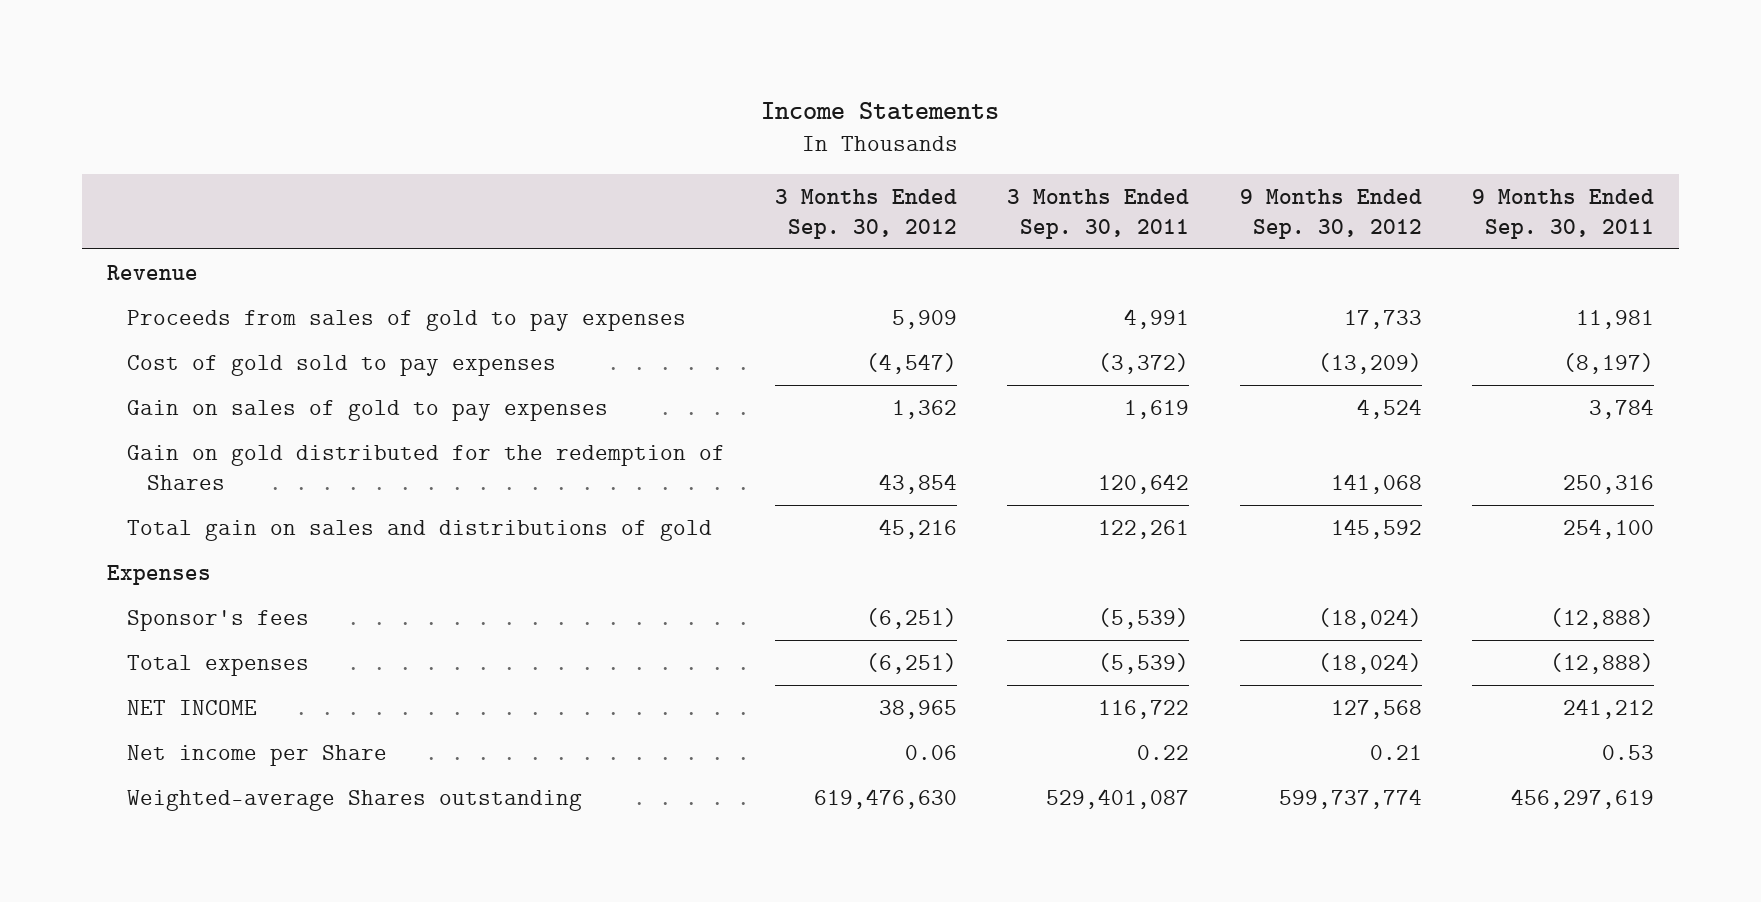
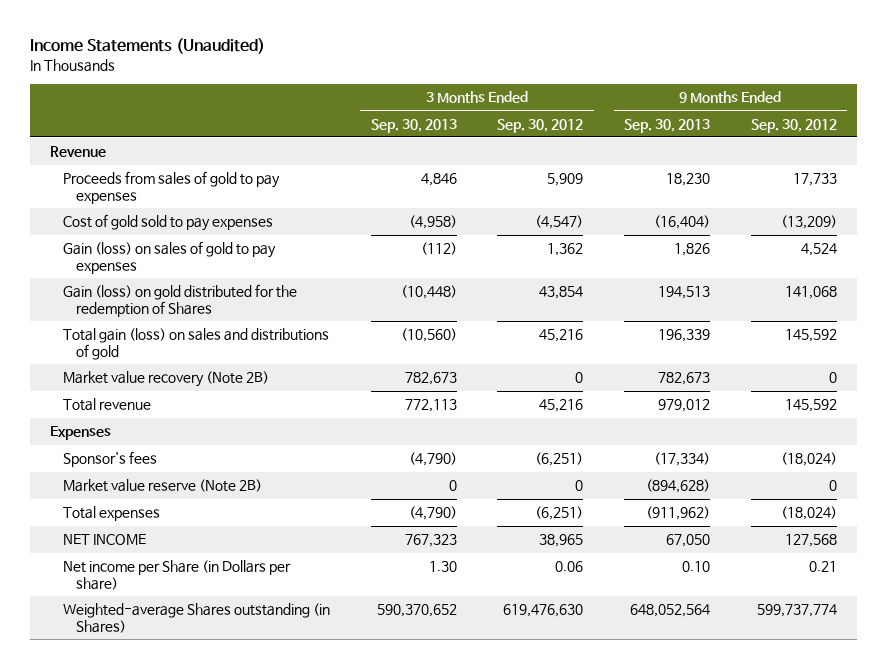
- Income Statements
+ Income Statements (Unaudited)
- | 3 Months Ended Sep. 30, 2012 | 3 Months Ended Sep. 30, 2011 | 9 Months Ended Sep. 30, 2012 | 9 Months Ended Sep. 30, 2011
+ | 3 Months Ended Sep. 30, 2013 | 3 Months Ended Sep. 30, 2012 | 9 Months Ended Sep. 30, 2013 | 9 Months Ended Sep. 30, 2012
- Gain on sales of gold to pay expenses | 1,362 | 1,619 | 4,524 | 3,784
- Gain on gold distributed for the redemption of Shares | 43,854 | 120,642 | 141,068 | 250,316
- Total gain on sales and distributions of gold | 45,216 | 122,261 | 145,592 | 254,100
+ Gain (loss) on sales of gold to pay expenses | (112) | 1,362 | 1,826 | 4,524
+ Gain (loss) on gold distributed for the redemption of Shares | (10,448) | 43,854 | 194,513 | 141,068
+ Total gain (loss) on sales and distributions of gold | (10,560) | 45,216 | 196,339 | 145,592
+ Market value recovery (Note 2B) | 782,673 | 0 | 782,673 | 0
+ Total revenue | 772,113 | 45,216 | 979,012 | 145,592
+ Market value reserve (Note 2B) | 0 | 0 | (894,628) | 0
- Net income per Share | 0.06 | 0.22 | 0.21 | 0.53
- Weighted-average Shares outstanding | 619,476,630 | 529,401,087 | 599,737,774 | 456,297,619
+ Net income per Share (in Dollars per share) | 1.30 | 0.06 | 0.10 | 0.21
+ Weighted-average Shares outstanding (in Shares) | 590,370,652 | 619,476,630 | 648,052,564 | 599,737,774

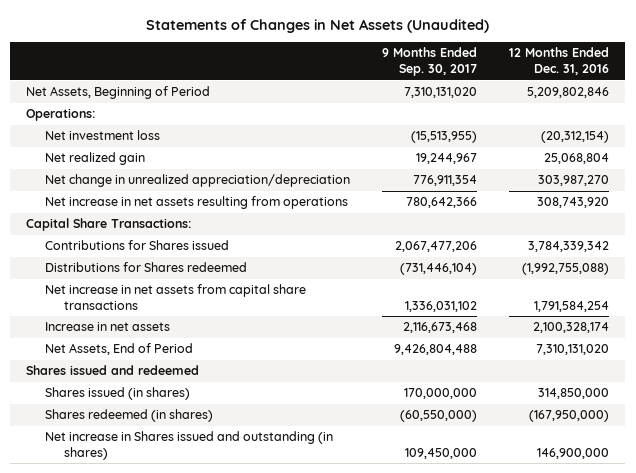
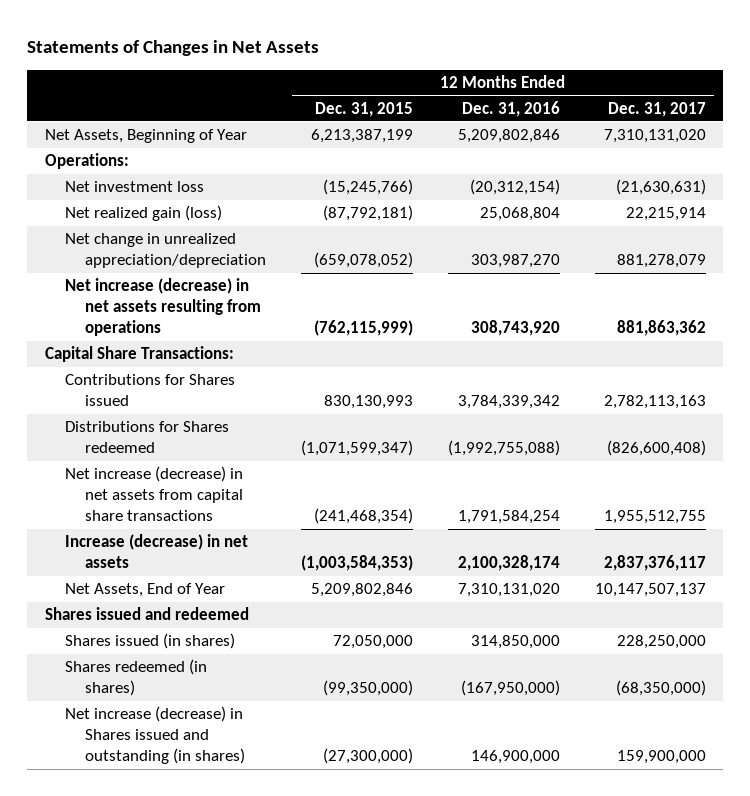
- Statements of Changes in Net Assets (Unaudited)
+ Statements of Changes in Net Assets
- | 9 Months Ended Sep. 30, 2017 | 12 Months Ended Dec. 31, 2016
+ | 12 Months Ended Dec. 31, 2015 | 12 Months Ended Dec. 31, 2016 | 12 Months Ended Dec. 31, 2017
- Net Assets, Beginning of Period | 7,310,131,020 | 5,209,802,846
+ Net Assets, Beginning of Year | 6,213,387,199 | 5,209,802,846 | 7,310,131,020
- Net realized gain | 19,244,967 | 25,068,804
+ Net realized gain (loss) | (87,792,181) | 25,068,804 | 22,215,914
- Net increase in net assets resulting from operations | 780,642,366 | 308,743,920
+ Net increase (decrease) in net assets resulting from operations | (762,115,999) | 308,743,920 | 881,863,362
- Net increase in net assets from capital share transactions | 1,336,031,102 | 1,791,584,254
- Increase in net assets | 2,116,673,468 | 2,100,328,174
- Net Assets, End of Period | 9,426,804,488 | 7,310,131,020
+ Net increase (decrease) in net assets from capital share transactions | (241,468,354) | 1,791,584,254 | 1,955,512,755
+ Increase (decrease) in net assets | (1,003,584,353) | 2,100,328,174 | 2,837,376,117
+ Net Assets, End of Year | 5,209,802,846 | 7,310,131,020 | 10,147,507,137
- Net increase in Shares issued and outstanding (in shares) | 109,450,000 | 146,900,000
+ Net increase (decrease) in Shares issued and outstanding (in shares) | (27,300,000) | 146,900,000 | 159,900,000

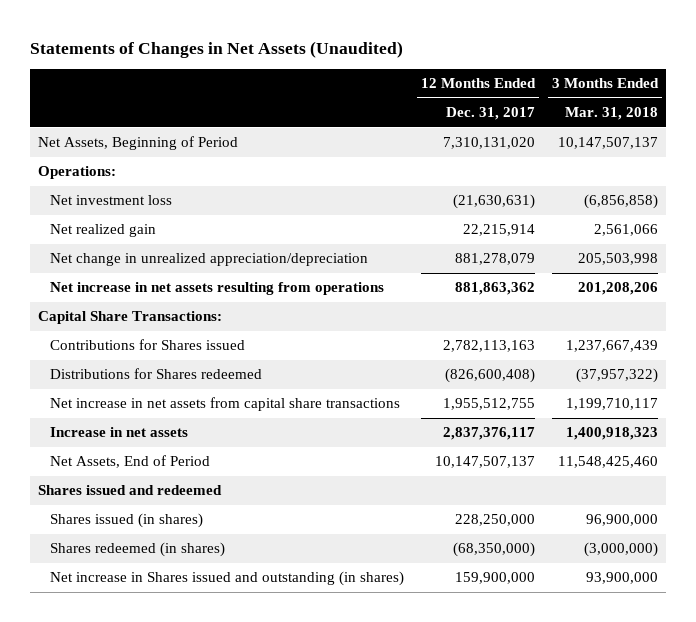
- Statements of Changes in Net Assets
+ Statements of Changes in Net Assets (Unaudited)
- | 12 Months Ended Dec. 31, 2015 | 12 Months Ended Dec. 31, 2016 | 12 Months Ended Dec. 31, 2017
+ | 12 Months Ended Dec. 31, 2017 | 3 Months Ended Mar. 31, 2018
- Net Assets, Beginning of Year | 6,213,387,199 | 5,209,802,846 | 7,310,131,020
+ Net Assets, Beginning of Period | 7,310,131,020 | 10,147,507,137
- Net realized gain (loss) | (87,792,181) | 25,068,804 | 22,215,914
+ Net realized gain | 22,215,914 | 2,561,066
- Net increase (decrease) in net assets resulting from operations | (762,115,999) | 308,743,920 | 881,863,362
+ Net increase in net assets resulting from operations | 881,863,362 | 201,208,206
- Net increase (decrease) in net assets from capital share transactions | (241,468,354) | 1,791,584,254 | 1,955,512,755
- Increase (decrease) in net assets | (1,003,584,353) | 2,100,328,174 | 2,837,376,117
- Net Assets, End of Year | 5,209,802,846 | 7,310,131,020 | 10,147,507,137
+ Net increase in net assets from capital share transactions | 1,955,512,755 | 1,199,710,117
+ Increase in net assets | 2,837,376,117 | 1,400,918,323
+ Net Assets, End of Period | 10,147,507,137 | 11,548,425,460
- Net increase (decrease) in Shares issued and outstanding (in shares) | (27,300,000) | 146,900,000 | 159,900,000
+ Net increase in Shares issued and outstanding (in shares) | 159,900,000 | 93,900,000

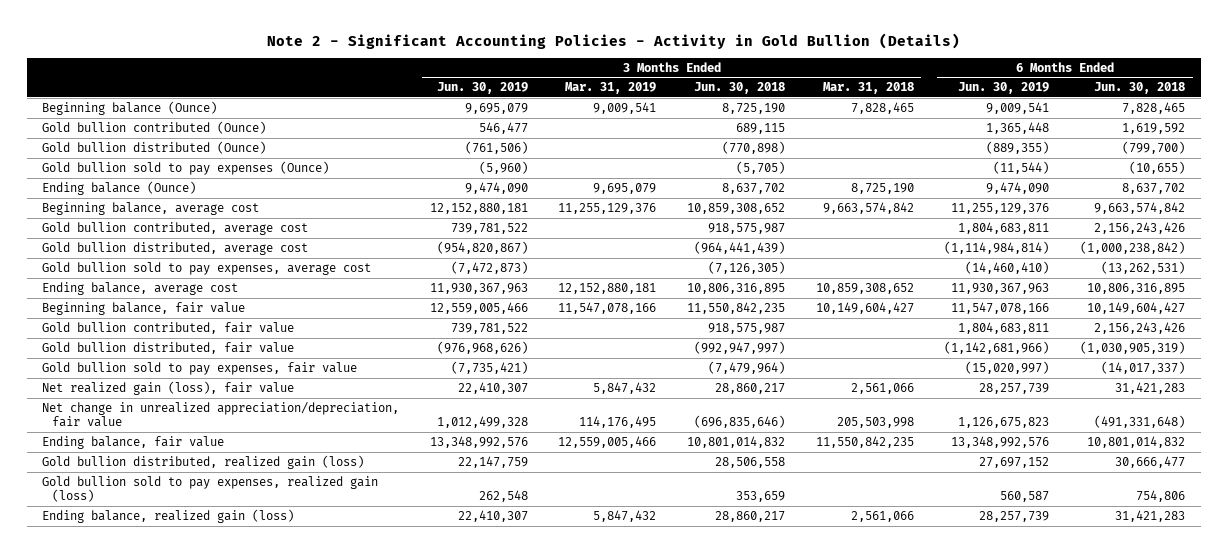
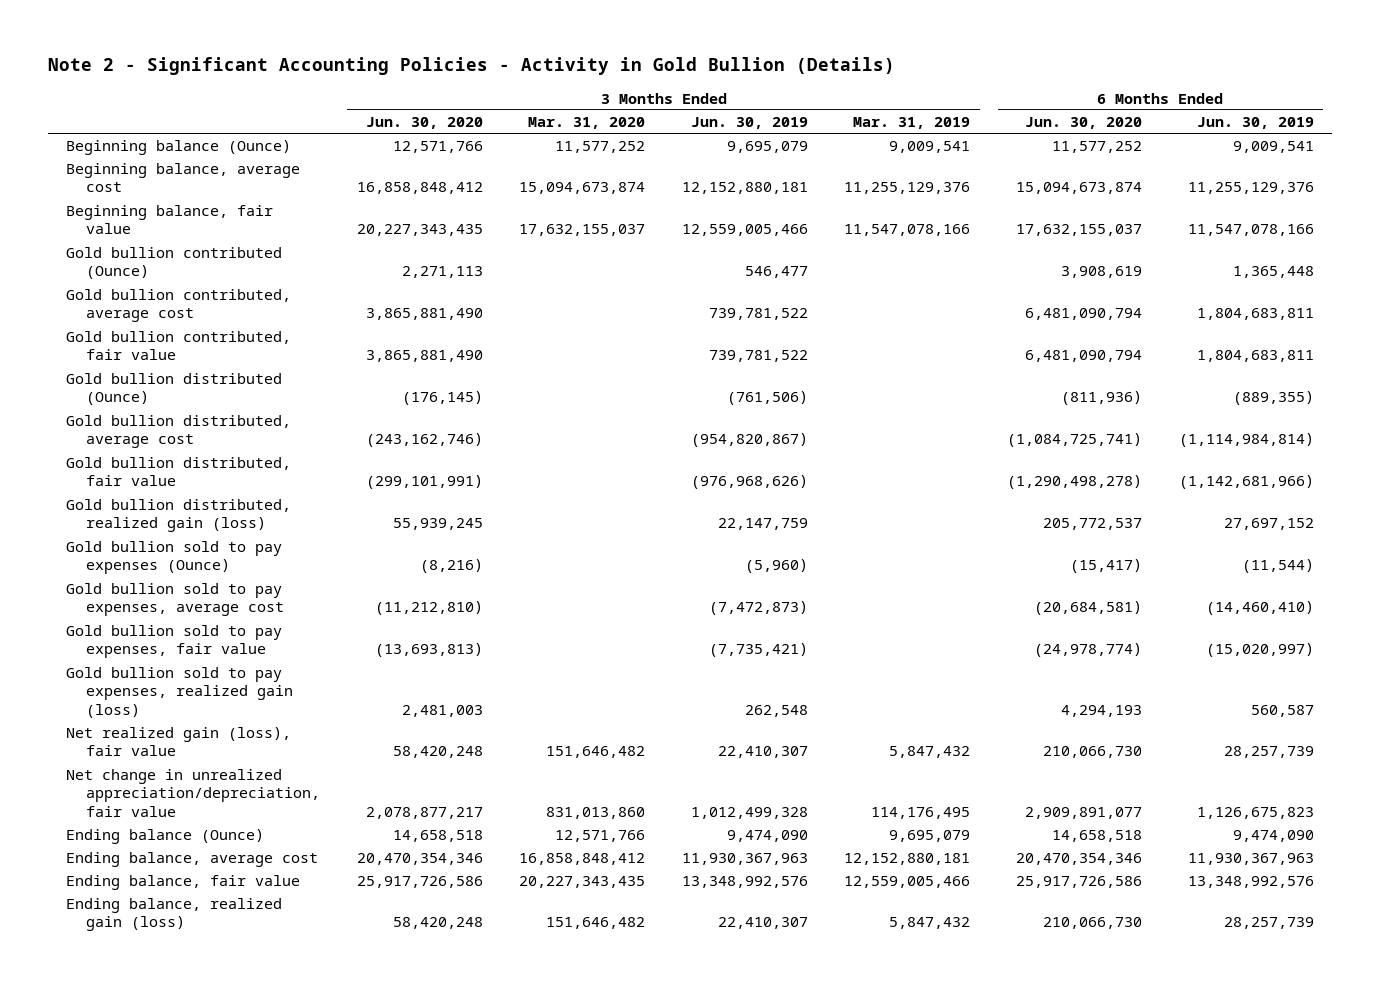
- | 3 Months Ended Jun. 30, 2019 | 3 Months Ended Mar. 31, 2019 | 3 Months Ended Jun. 30, 2018 | 3 Months Ended Mar. 31, 2018 | 6 Months Ended Jun. 30, 2019 | 6 Months Ended Jun. 30, 2018
+ | 3 Months Ended Jun. 30, 2020 | 3 Months Ended Mar. 31, 2020 | 3 Months Ended Jun. 30, 2019 | 3 Months Ended Mar. 31, 2019 | 6 Months Ended Jun. 30, 2020 | 6 Months Ended Jun. 30, 2019
moved down: Gold bullion contributed (Ounce) | 2,271,113 | | 546,477 | | 3,908,619 | 1,365,448
moved down: Gold bullion contributed, average cost | 3,865,881,490 | | 739,781,522 | | 6,481,090,794 | 1,804,683,811
moved down: Gold bullion distributed (Ounce) | (176,145) | | (761,506) | | (811,936) | (889,355)
moved down: Gold bullion distributed, average cost | (243,162,746) | | (954,820,867) | | (1,084,725,741) | (1,114,984,814)
moved up: Gold bullion distributed, realized gain (loss) | 55,939,245 | | 22,147,759 | | 205,772,537 | 27,697,152
moved down: Gold bullion sold to pay expenses (Ounce) | (8,216) | | (5,960) | | (15,417) | (11,544)
moved down: Gold bullion sold to pay expenses, average cost | (11,212,810) | | (7,472,873) | | (20,684,581) | (14,460,410)
moved up: Gold bullion sold to pay expenses, realized gain (loss) | 2,481,003 | | 262,548 | | 4,294,193 | 560,587
moved down: Ending balance (Ounce) | 14,658,518 | 12,571,766 | 9,474,090 | 9,695,079 | 14,658,518 | 9,474,090
moved down: Ending balance, average cost | 20,470,354,346 | 16,858,848,412 | 11,930,367,963 | 12,152,880,181 | 20,470,354,346 | 11,930,367,963

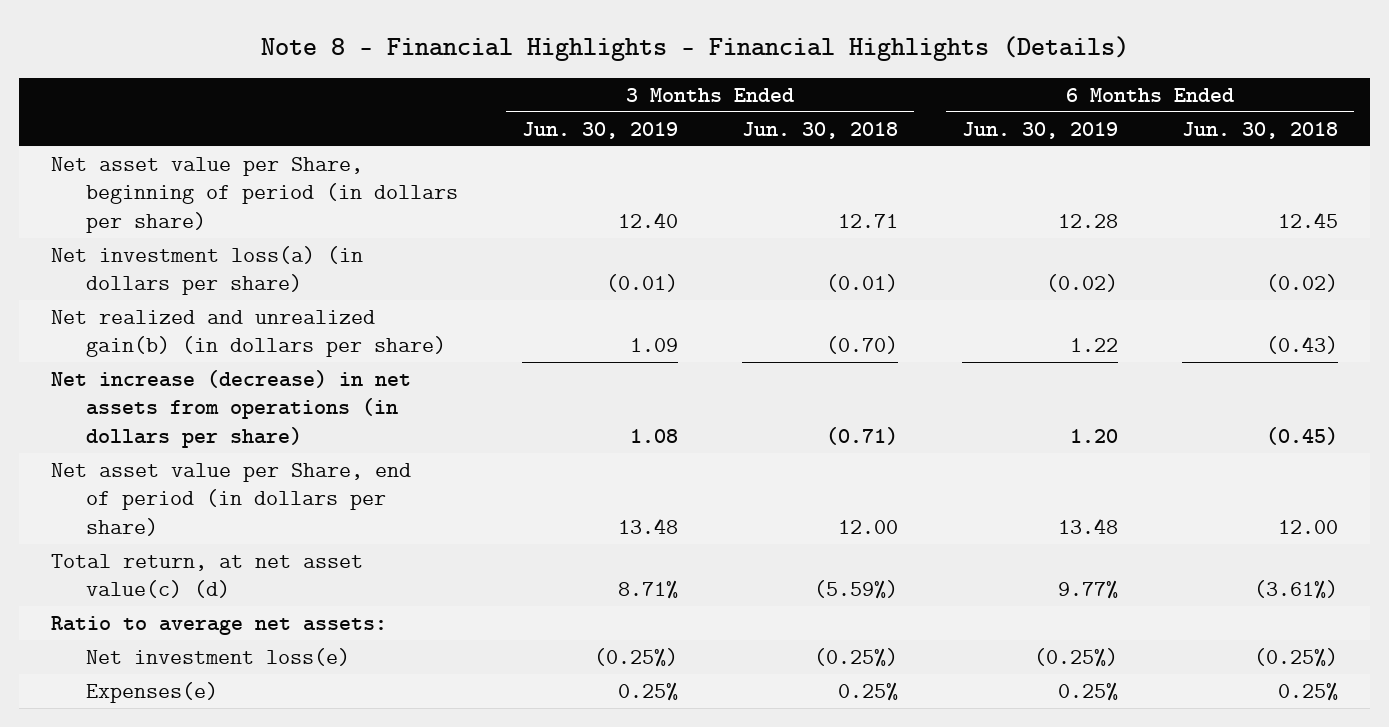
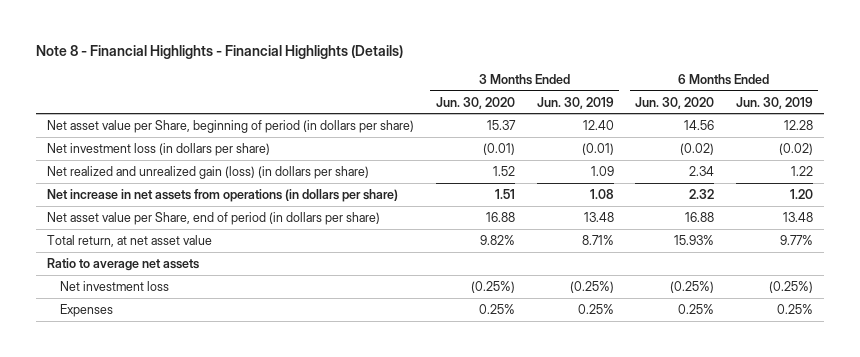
- | 3 Months Ended Jun. 30, 2019 | 3 Months Ended Jun. 30, 2018 | 6 Months Ended Jun. 30, 2019 | 6 Months Ended Jun. 30, 2018
+ | 3 Months Ended Jun. 30, 2020 | 3 Months Ended Jun. 30, 2019 | 6 Months Ended Jun. 30, 2020 | 6 Months Ended Jun. 30, 2019
- Net investment loss(a) (in dollars per share) | (0.01) | (0.01) | (0.02) | (0.02)
- Net realized and unrealized gain(b) (in dollars per share) | 1.09 | (0.70) | 1.22 | (0.43)
- Net increase (decrease) in net assets from operations (in dollars per share) | 1.08 | (0.71) | 1.20 | (0.45)
+ Net investment loss (in dollars per share) | (0.01) | (0.01) | (0.02) | (0.02)
+ Net realized and unrealized gain (loss) (in dollars per share) | 1.52 | 1.09 | 2.34 | 1.22
+ Net increase in net assets from operations (in dollars per share) | 1.51 | 1.08 | 2.32 | 1.20
- Total return, at net asset value(c) (d) | 8.71% | (5.59%) | 9.77% | (3.61%)
- Ratio to average net assets:
- Net investment loss(e) | (0.25%) | (0.25%) | (0.25%) | (0.25%)
- Expenses(e) | 0.25% | 0.25% | 0.25% | 0.25%
+ Total return, at net asset value | 9.82% | 8.71% | 15.93% | 9.77%
+ Ratio to average net assets
+ Net investment loss | (0.25%) | (0.25%) | (0.25%) | (0.25%)
+ Expenses | 0.25% | 0.25% | 0.25% | 0.25%

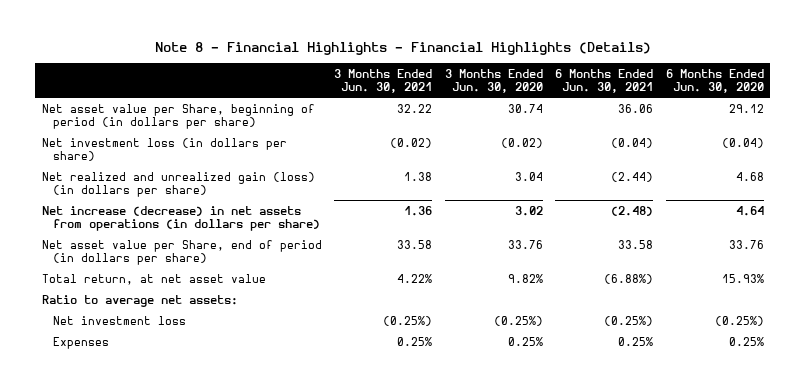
- | 3 Months Ended Jun. 30, 2020 | 3 Months Ended Jun. 30, 2019 | 6 Months Ended Jun. 30, 2020 | 6 Months Ended Jun. 30, 2019
+ | 3 Months Ended Jun. 30, 2021 | 3 Months Ended Jun. 30, 2020 | 6 Months Ended Jun. 30, 2021 | 6 Months Ended Jun. 30, 2020
- Net asset value per Share, beginning of period (in dollars per share) | 15.37 | 12.40 | 14.56 | 12.28
- Net investment loss (in dollars per share) | (0.01) | (0.01) | (0.02) | (0.02)
- Net realized and unrealized gain (loss) (in dollars per share) | 1.52 | 1.09 | 2.34 | 1.22
- Net increase in net assets from operations (in dollars per share) | 1.51 | 1.08 | 2.32 | 1.20
- Net asset value per Share, end of period (in dollars per share) | 16.88 | 13.48 | 16.88 | 13.48
+ Net asset value per Share, beginning of period (in dollars per share) | 32.22 | 30.74 | 36.06 | 29.12
+ Net investment loss (in dollars per share) | (0.02) | (0.02) | (0.04) | (0.04)
+ Net realized and unrealized gain (loss) (in dollars per share) | 1.38 | 3.04 | (2.44) | 4.68
+ Net increase (decrease) in net assets from operations (in dollars per share) | 1.36 | 3.02 | (2.48) | 4.64
+ Net asset value per Share, end of period (in dollars per share) | 33.58 | 33.76 | 33.58 | 33.76
- Ratio to average net assets
+ Ratio to average net assets:

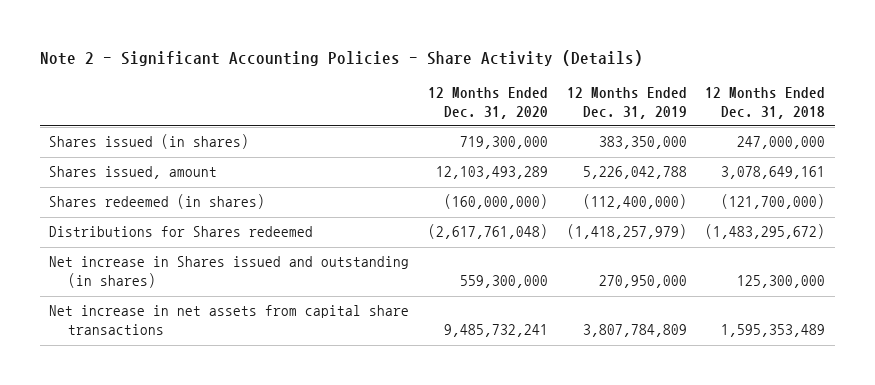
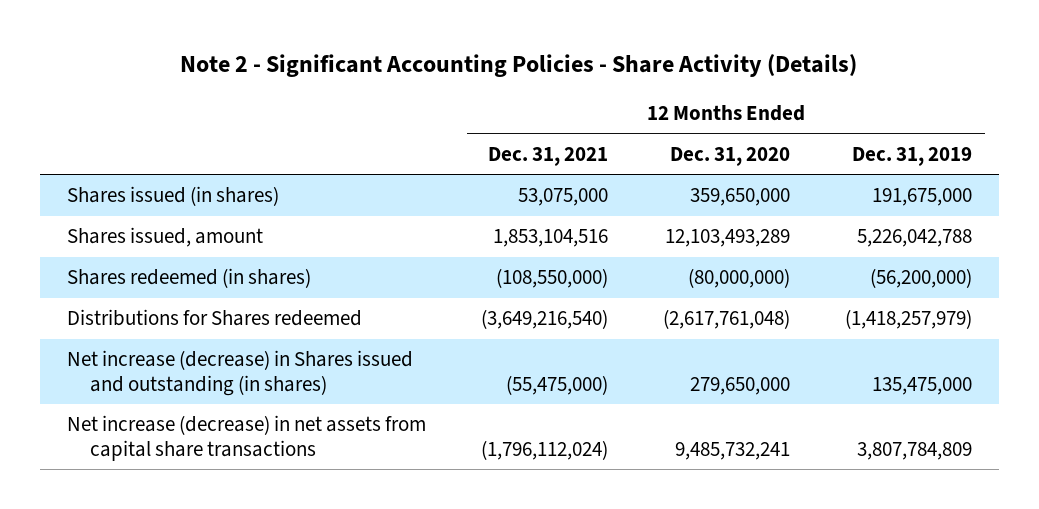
- | 12 Months Ended Dec. 31, 2020 | 12 Months Ended Dec. 31, 2019 | 12 Months Ended Dec. 31, 2018
+ | 12 Months Ended Dec. 31, 2021 | 12 Months Ended Dec. 31, 2020 | 12 Months Ended Dec. 31, 2019
- Shares issued (in shares) | 719,300,000 | 383,350,000 | 247,000,000
+ Shares issued (in shares) | 53,075,000 | 359,650,000 | 191,675,000
- Shares redeemed (in shares) | (160,000,000) | (112,400,000) | (121,700,000)
+ Shares redeemed (in shares) | (108,550,000) | (80,000,000) | (56,200,000)
- Net increase in Shares issued and outstanding (in shares) | 559,300,000 | 270,950,000 | 125,300,000
- Net increase in net assets from capital share transactions | 9,485,732,241 | 3,807,784,809 | 1,595,353,489
+ Net increase (decrease) in Shares issued and outstanding (in shares) | (55,475,000) | 279,650,000 | 135,475,000
+ Net increase (decrease) in net assets from capital share transactions | (1,796,112,024) | 9,485,732,241 | 3,807,784,809

